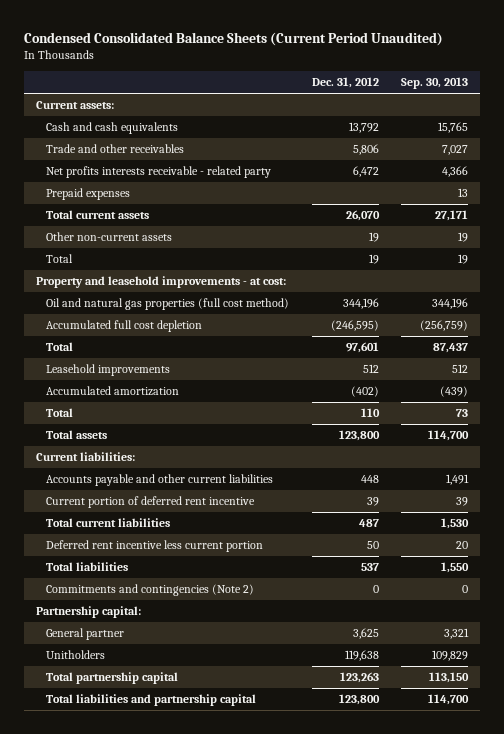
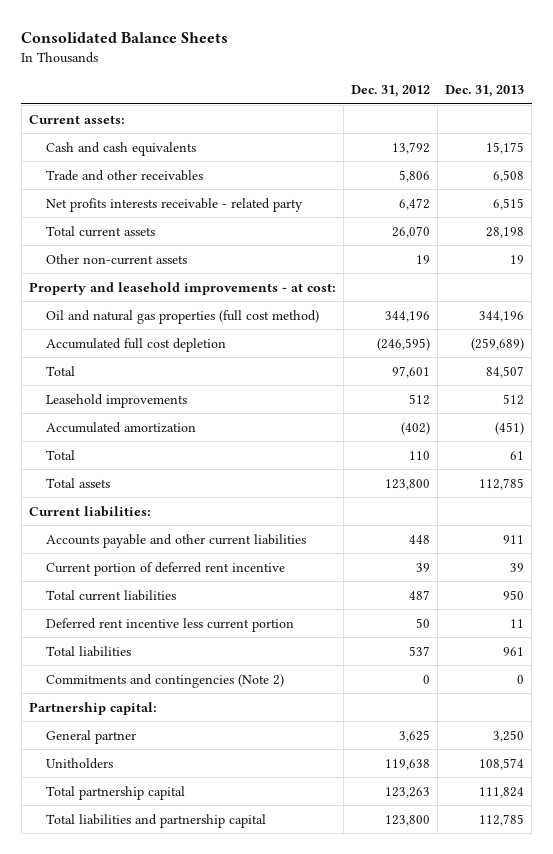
- Condensed Consolidated Balance Sheets (Current Period Unaudited)
+ Consolidated Balance Sheets
- | Dec. 31, 2012 | Sep. 30, 2013
+ | Dec. 31, 2012 | Dec. 31, 2013
- Prepaid expenses | | 13
- Total | 19 | 19

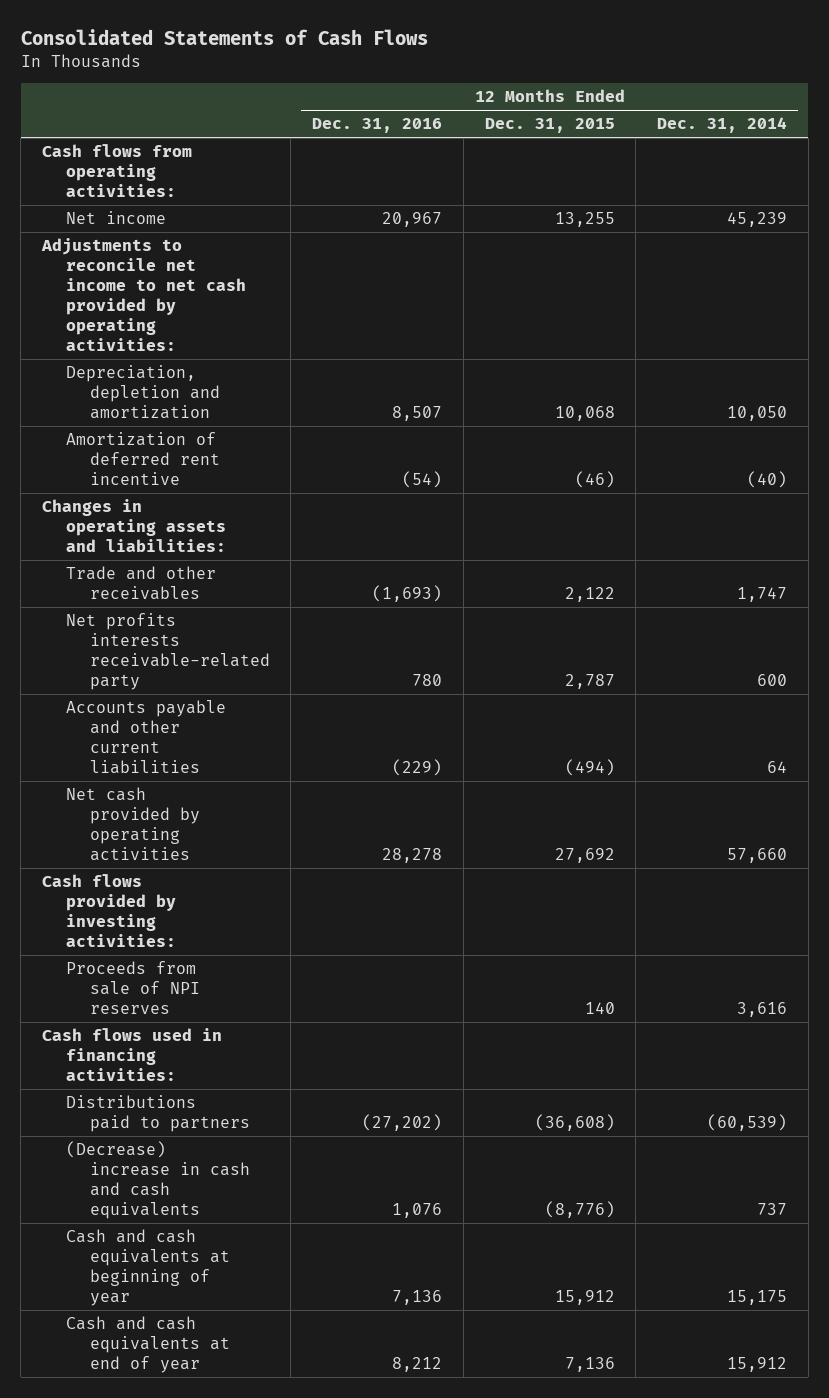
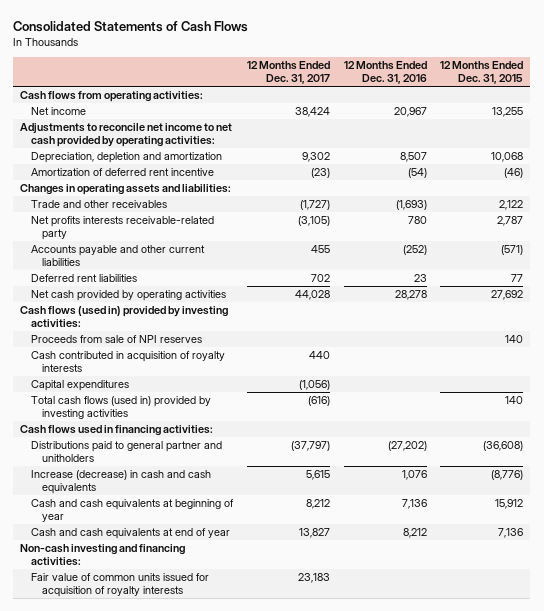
- | 12 Months Ended Dec. 31, 2016 | 12 Months Ended Dec. 31, 2015 | 12 Months Ended Dec. 31, 2014
+ | 12 Months Ended Dec. 31, 2017 | 12 Months Ended Dec. 31, 2016 | 12 Months Ended Dec. 31, 2015
- Accounts payable and other current liabilities | (229) | (494) | 64
+ Accounts payable and other current liabilities | 455 | (252) | (571)
+ Deferred rent liabilities | 702 | 23 | 77
- Cash flows provided by investing activities:
+ Cash flows (used in) provided by investing activities:
+ Cash contributed in acquisition of royalty interests | 440 | |
+ Capital expenditures | (1,056) | |
+ Total cash flows (used in) provided by investing activities | (616) | | 140
- Distributions paid to partners | (27,202) | (36,608) | (60,539)
- (Decrease) increase in cash and cash equivalents | 1,076 | (8,776) | 737
+ Distributions paid to general partner and unitholders | (37,797) | (27,202) | (36,608)
+ Increase (decrease) in cash and cash equivalents | 5,615 | 1,076 | (8,776)
+ Non-cash investing and financing activities:
+ Fair value of common units issued for acquisition of royalty interests | 23,183 | |

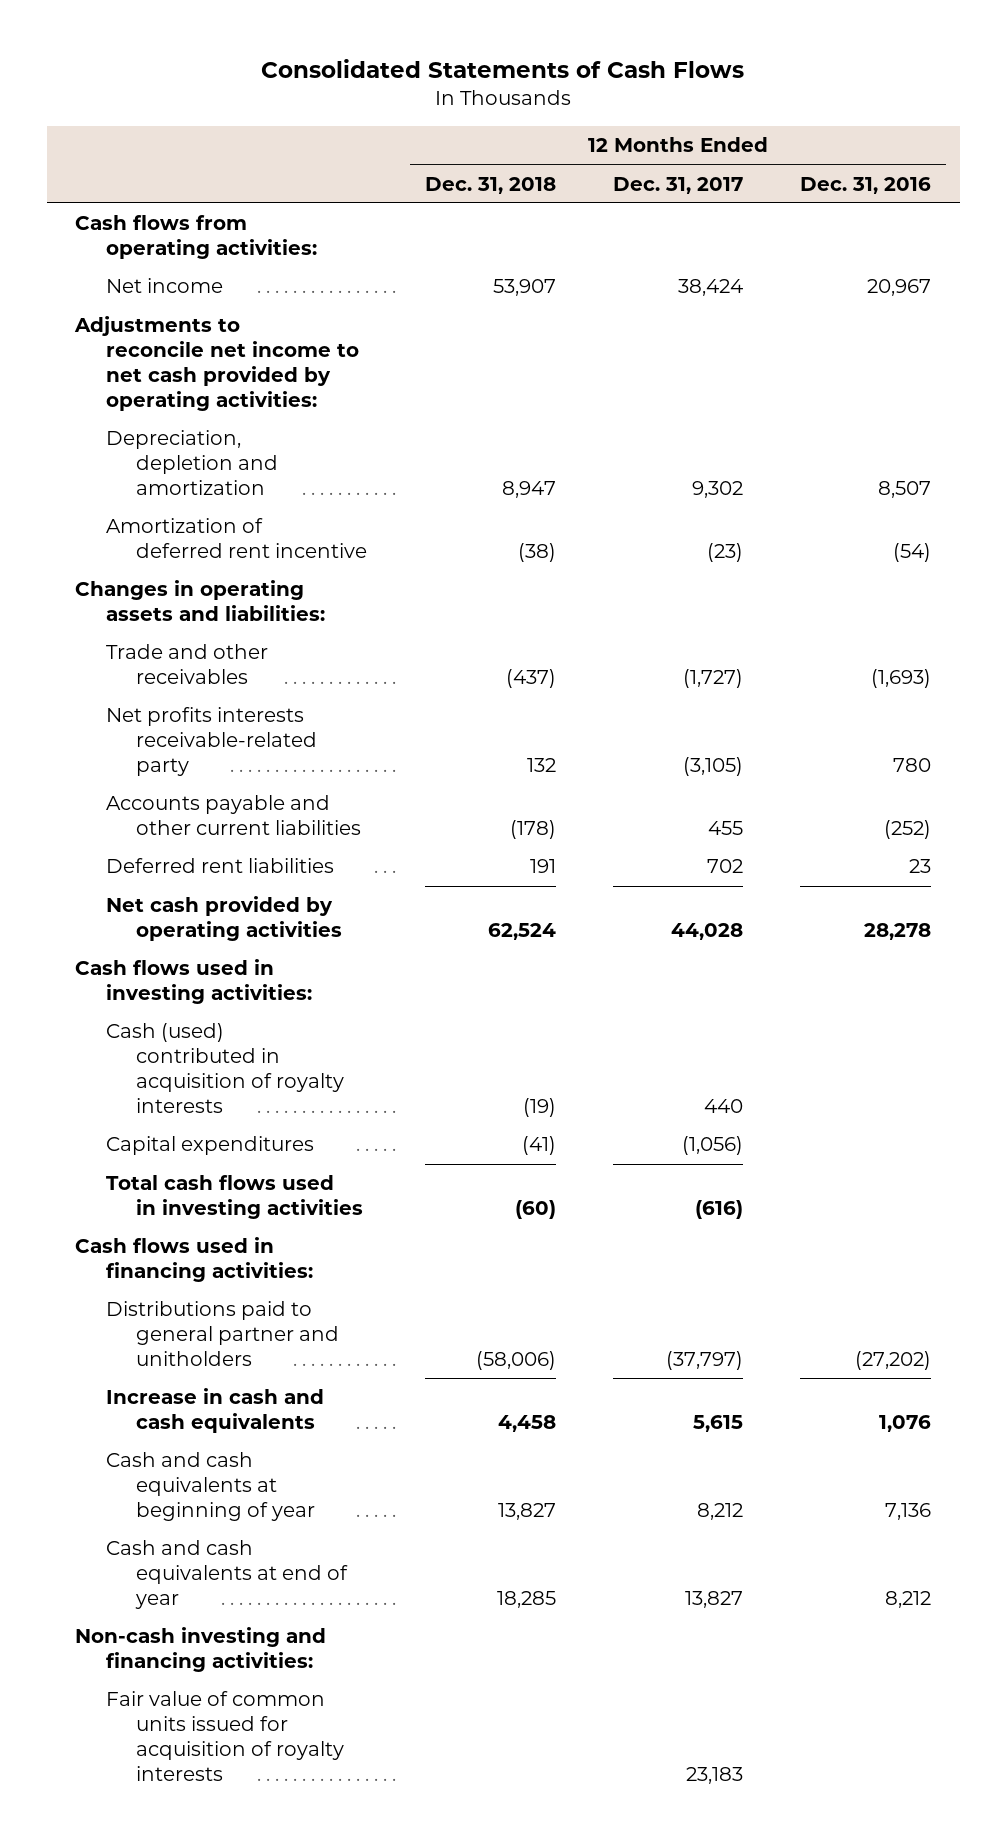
- | 12 Months Ended Dec. 31, 2017 | 12 Months Ended Dec. 31, 2016 | 12 Months Ended Dec. 31, 2015
+ | 12 Months Ended Dec. 31, 2018 | 12 Months Ended Dec. 31, 2017 | 12 Months Ended Dec. 31, 2016
- Cash flows (used in) provided by investing activities:
- Proceeds from sale of NPI reserves | | | 140
- Cash contributed in acquisition of royalty interests | 440 | |
+ Cash flows used in investing activities:
+ Cash (used) contributed in acquisition of royalty interests | (19) | 440 |
- Total cash flows (used in) provided by investing activities | (616) | | 140
+ Total cash flows used in investing activities | (60) | (616) |
- Increase (decrease) in cash and cash equivalents | 5,615 | 1,076 | (8,776)
+ Increase in cash and cash equivalents | 4,458 | 5,615 | 1,076

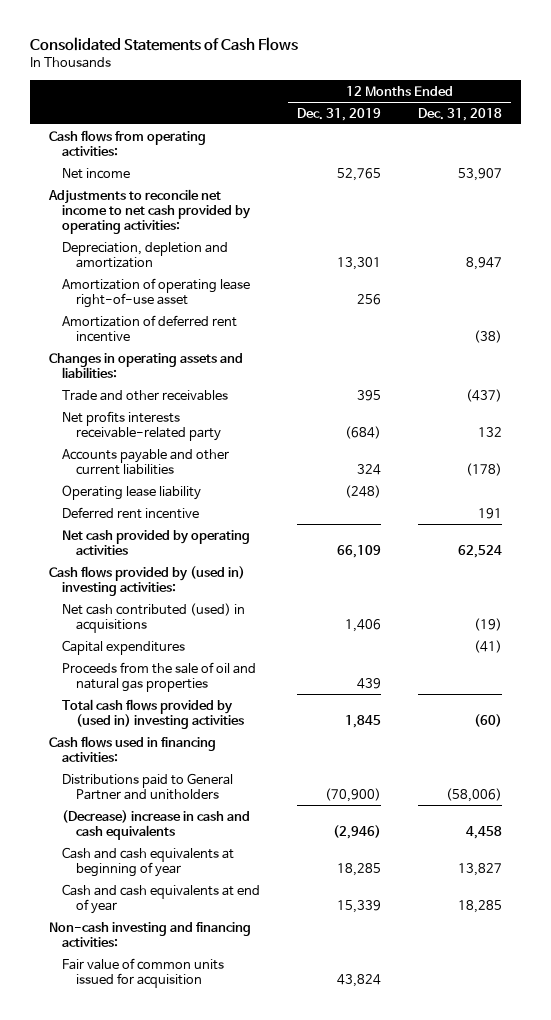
- | 12 Months Ended Dec. 31, 2018 | 12 Months Ended Dec. 31, 2017 | 12 Months Ended Dec. 31, 2016
+ | 12 Months Ended Dec. 31, 2019 | 12 Months Ended Dec. 31, 2018
+ Amortization of operating lease right-of-use asset | 256 |
- Deferred rent liabilities | 191 | 702 | 23
+ Operating lease liability | (248) |
+ Deferred rent incentive | | 191
- Cash flows used in investing activities:
- Cash (used) contributed in acquisition of royalty interests | (19) | 440 |
+ Cash flows provided by (used in) investing activities:
+ Net cash contributed (used) in acquisitions | 1,406 | (19)
- Total cash flows used in investing activities | (60) | (616) |
+ Proceeds from the sale of oil and natural gas properties | 439 |
+ Total cash flows provided by (used in) investing activities | 1,845 | (60)
- Distributions paid to general partner and unitholders | (58,006) | (37,797) | (27,202)
- Increase in cash and cash equivalents | 4,458 | 5,615 | 1,076
+ Distributions paid to General Partner and unitholders | (70,900) | (58,006)
+ (Decrease) increase in cash and cash equivalents | (2,946) | 4,458
- Fair value of common units issued for acquisition of royalty interests | | 23,183 |
+ Fair value of common units issued for acquisition | 43,824 |

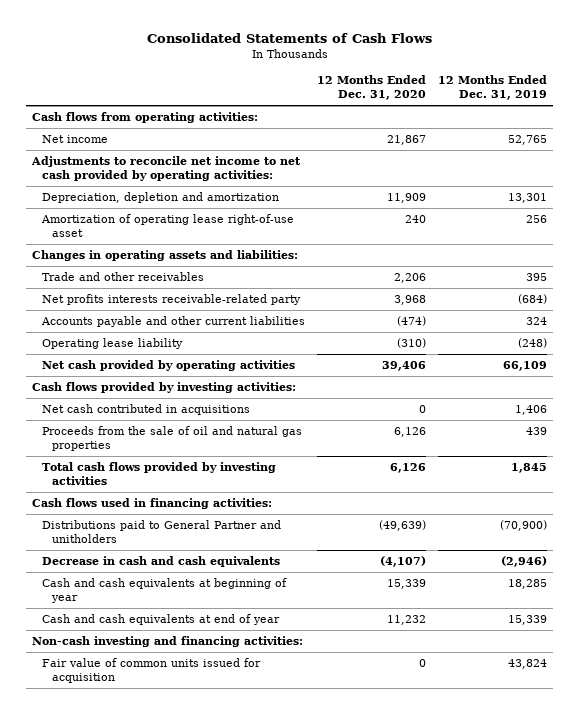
- | 12 Months Ended Dec. 31, 2019 | 12 Months Ended Dec. 31, 2018
+ | 12 Months Ended Dec. 31, 2020 | 12 Months Ended Dec. 31, 2019
- Amortization of deferred rent incentive | | (38)
- Deferred rent incentive | | 191
- Cash flows provided by (used in) investing activities:
- Net cash contributed (used) in acquisitions | 1,406 | (19)
- Capital expenditures | | (41)
+ Cash flows provided by investing activities:
+ Net cash contributed in acquisitions | 0 | 1,406
- Total cash flows provided by (used in) investing activities | 1,845 | (60)
+ Total cash flows provided by investing activities | 6,126 | 1,845
- (Decrease) increase in cash and cash equivalents | (2,946) | 4,458
+ Decrease in cash and cash equivalents | (4,107) | (2,946)

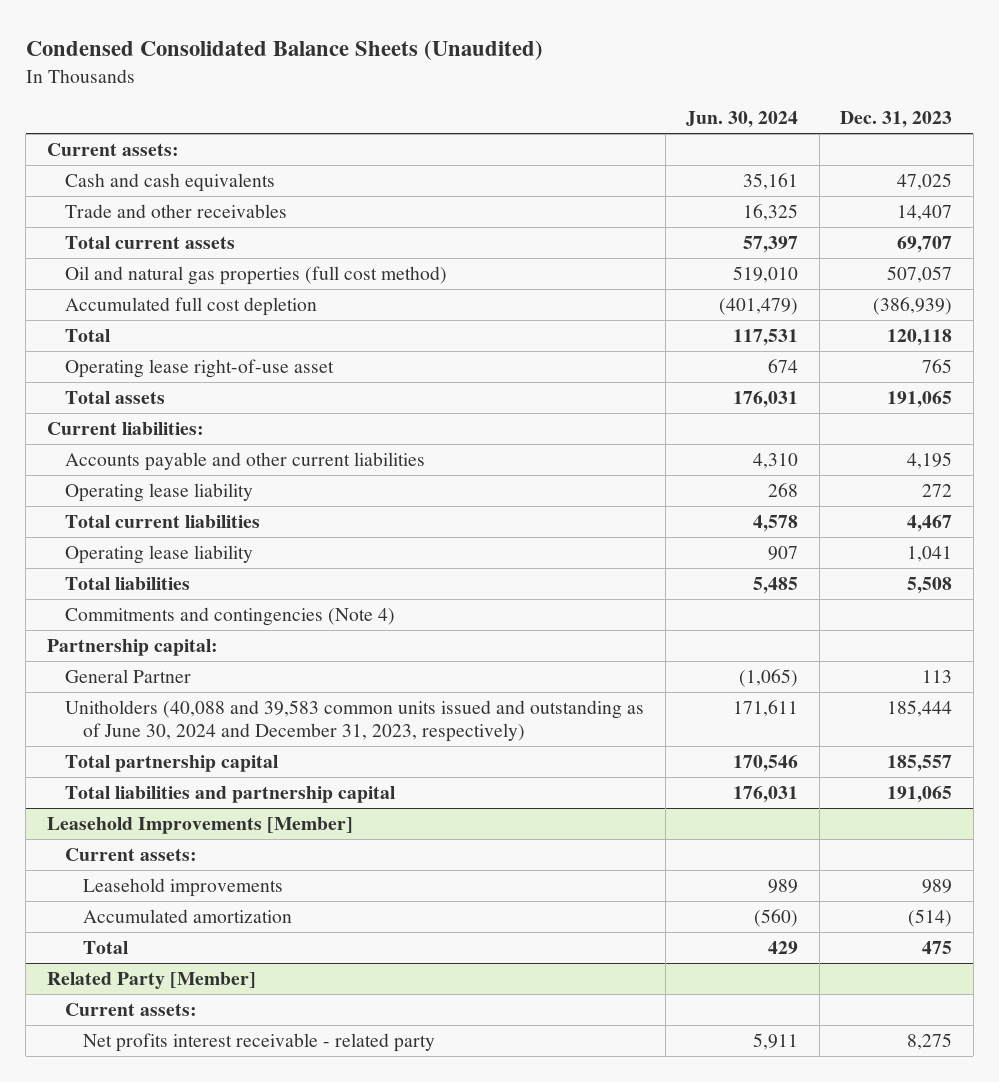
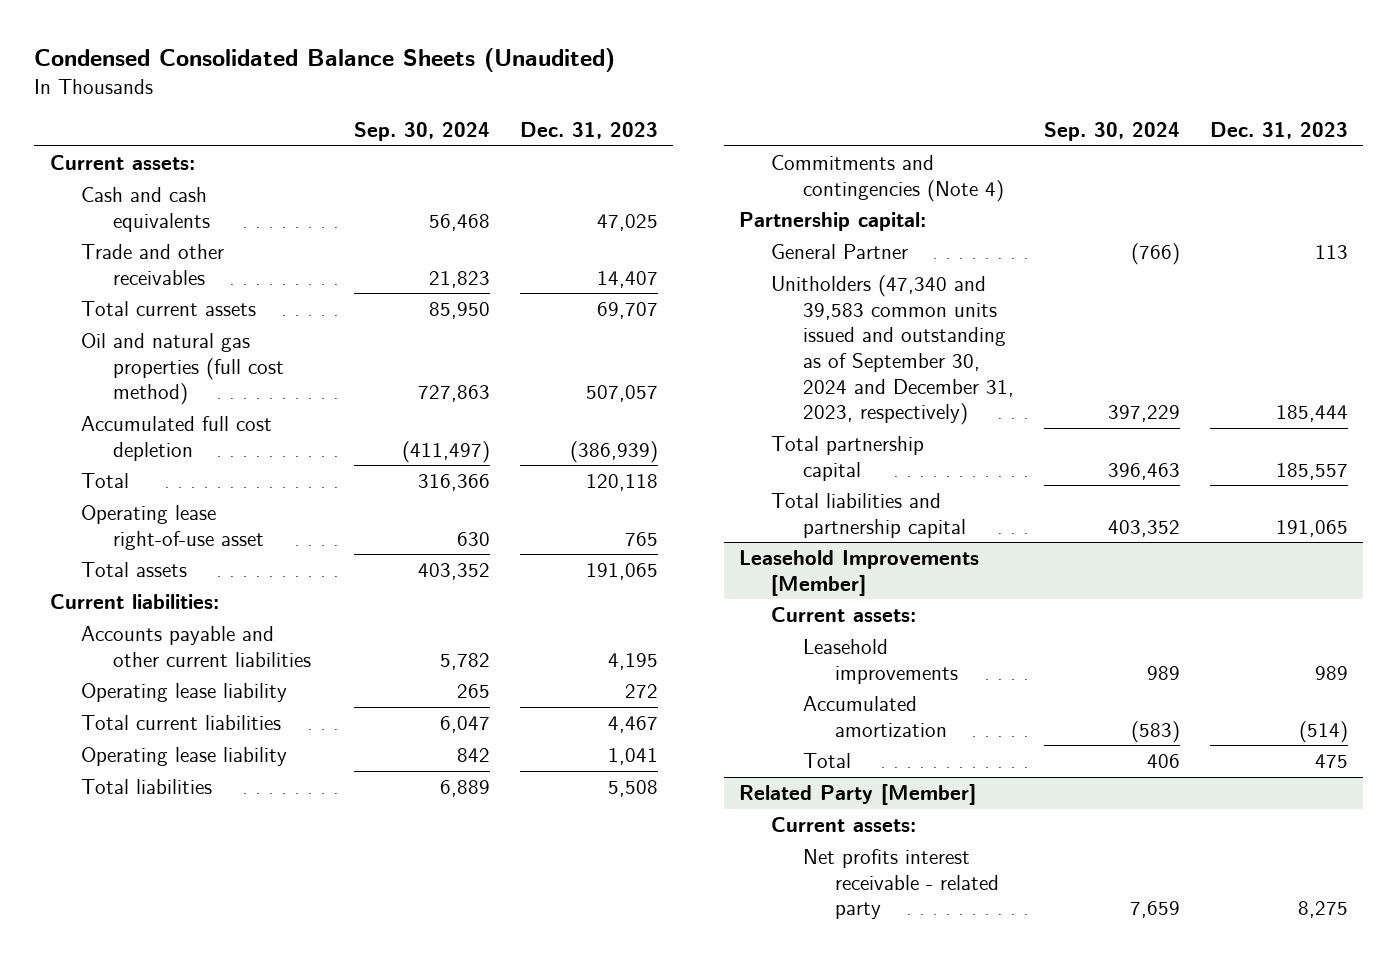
- | Jun. 30, 2024 | Dec. 31, 2023
+ | Sep. 30, 2024 | Dec. 31, 2023
- Unitholders (40,088 and 39,583 common units issued and outstanding as of June 30, 2024 and December 31, 2023, respectively) | 171,611 | 185,444
+ Unitholders (47,340 and 39,583 common units issued and outstanding as of September 30, 2024 and December 31, 2023, respectively) | 397,229 | 185,444

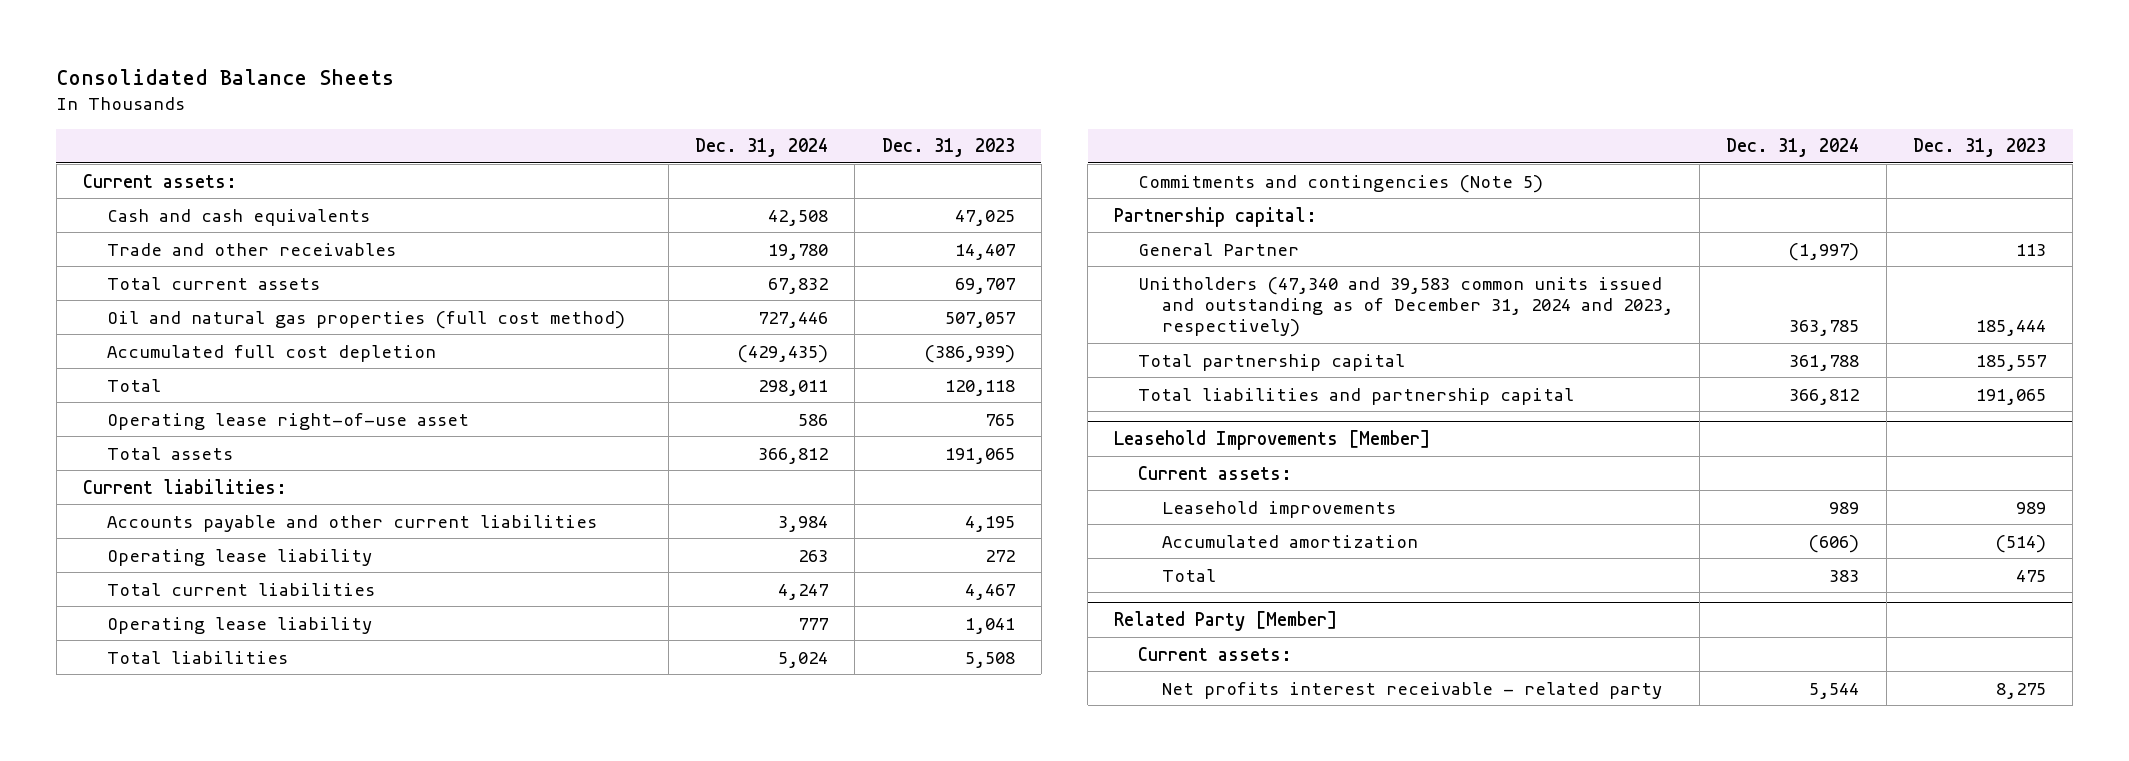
- Condensed Consolidated Balance Sheets (Unaudited)
+ Consolidated Balance Sheets
- | Sep. 30, 2024 | Dec. 31, 2023
+ | Dec. 31, 2024 | Dec. 31, 2023
- Commitments and contingencies (Note 4)
+ Commitments and contingencies (Note 5)
- Unitholders (47,340 and 39,583 common units issued and outstanding as of September 30, 2024 and December 31, 2023, respectively) | 397,229 | 185,444
+ Unitholders (47,340 and 39,583 common units issued and outstanding as of December 31, 2024 and 2023, respectively) | 363,785 | 185,444

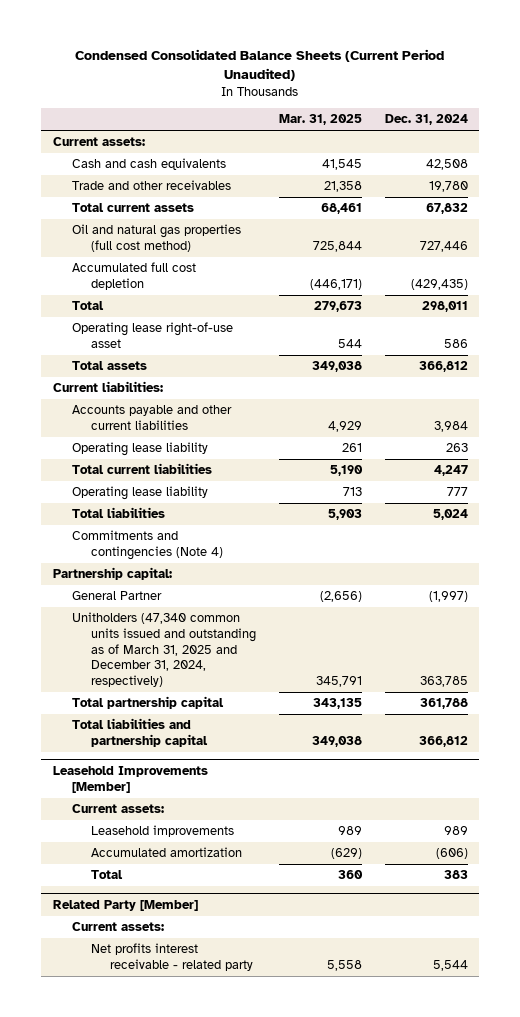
- Consolidated Balance Sheets
+ Condensed Consolidated Balance Sheets (Current Period Unaudited)
- | Dec. 31, 2024 | Dec. 31, 2023
+ | Mar. 31, 2025 | Dec. 31, 2024
- Commitments and contingencies (Note 5)
+ Commitments and contingencies (Note 4)
- Unitholders (47,340 and 39,583 common units issued and outstanding as of December 31, 2024 and 2023, respectively) | 363,785 | 185,444
+ Unitholders (47,340 common units issued and outstanding as of March 31, 2025 and December 31, 2024, respectively) | 345,791 | 363,785

